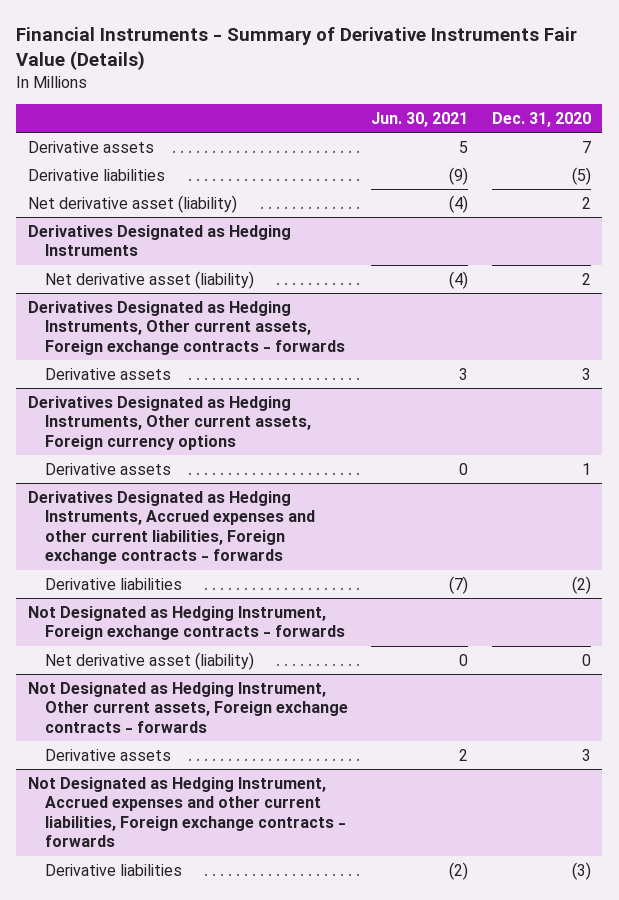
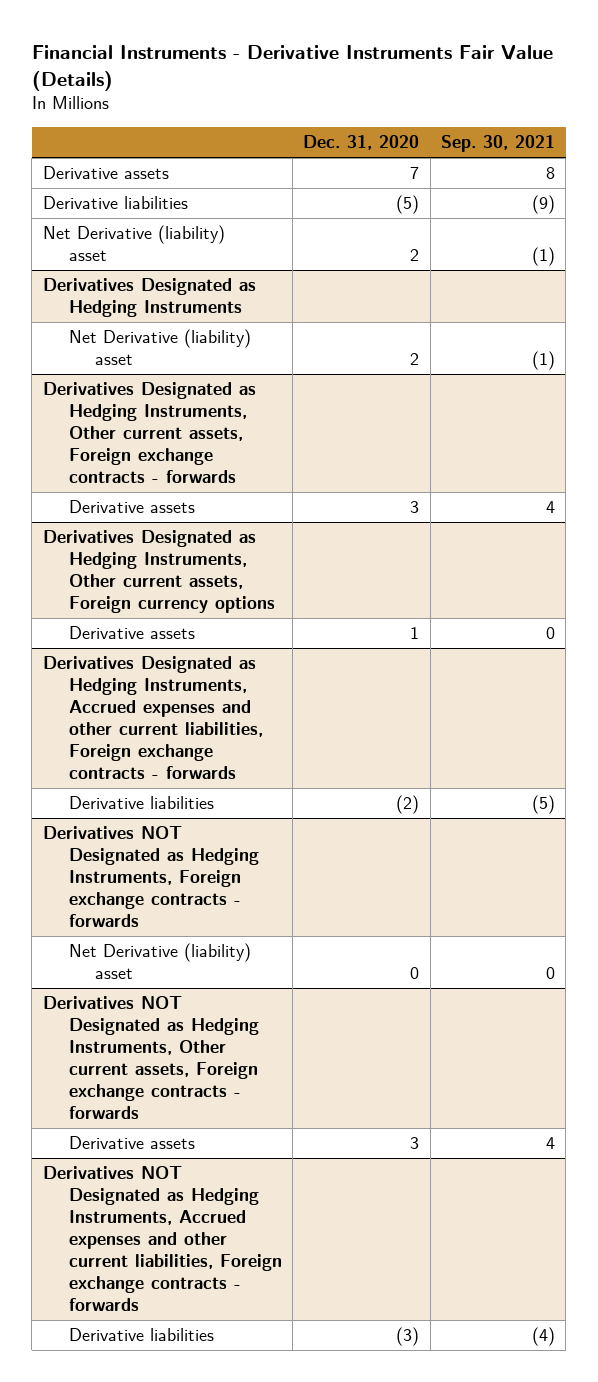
- Financial Instruments - Summary of Derivative Instruments Fair Value (Details)
+ Financial Instruments - Derivative Instruments Fair Value (Details)
- | Jun. 30, 2021 | Dec. 31, 2020
+ | Dec. 31, 2020 | Sep. 30, 2021
- Net derivative asset (liability) | (4) | 2
+ Net Derivative (liability) asset | 2 | (1)
@ Derivatives Designated as Hedging Instruments
- Net derivative asset (liability) | (4) | 2
+ Net Derivative (liability) asset | 2 | (1)
- Not Designated as Hedging Instrument, Foreign exchange contracts - forwards
- Net derivative asset (liability) | 0 | 0
- Not Designated as Hedging Instrument, Other current assets, Foreign exchange contracts - forwards
+ Derivatives NOT Designated as Hedging Instruments, Foreign exchange contracts - forwards
+ Net Derivative (liability) asset | 0 | 0
+ Derivatives NOT Designated as Hedging Instruments, Other current assets, Foreign exchange contracts - forwards
- Not Designated as Hedging Instrument, Accrued expenses and other current liabilities, Foreign exchange contracts - forwards
+ Derivatives NOT Designated as Hedging Instruments, Accrued expenses and other current liabilities, Foreign exchange contracts - forwards

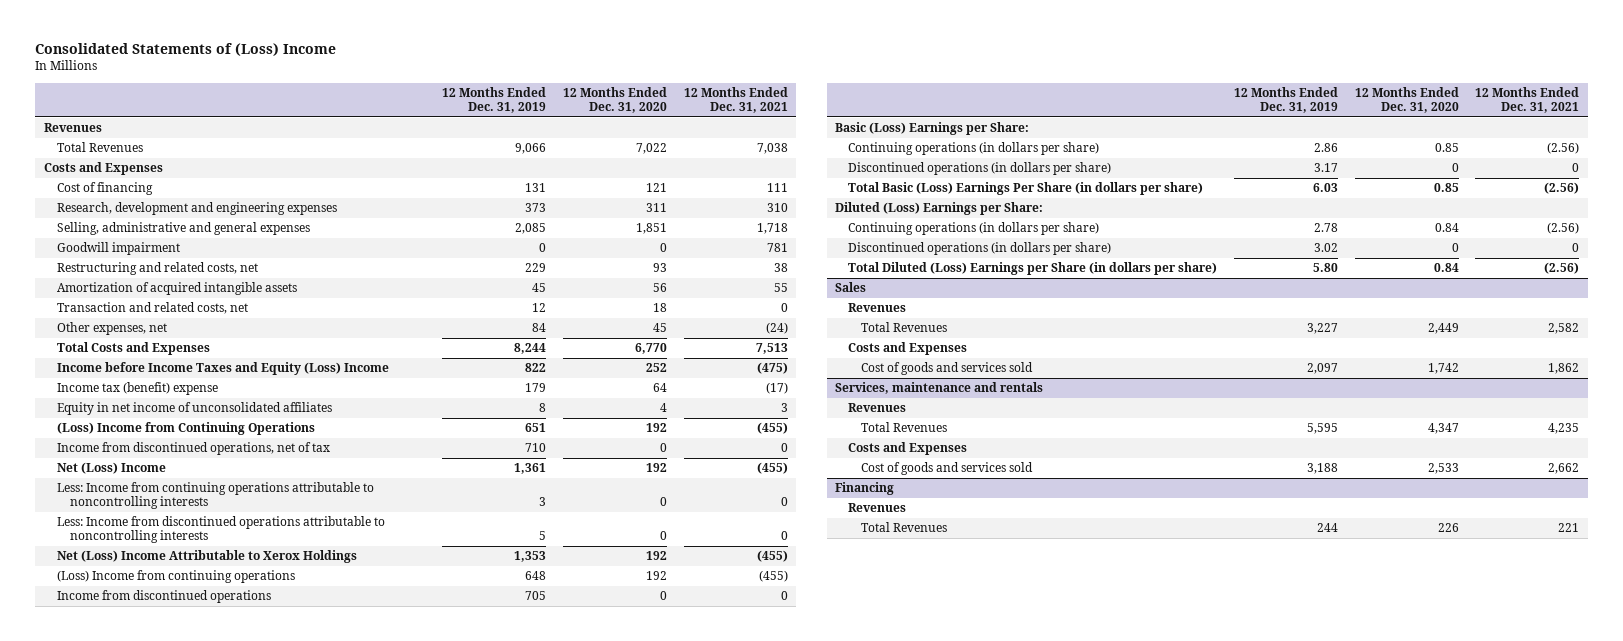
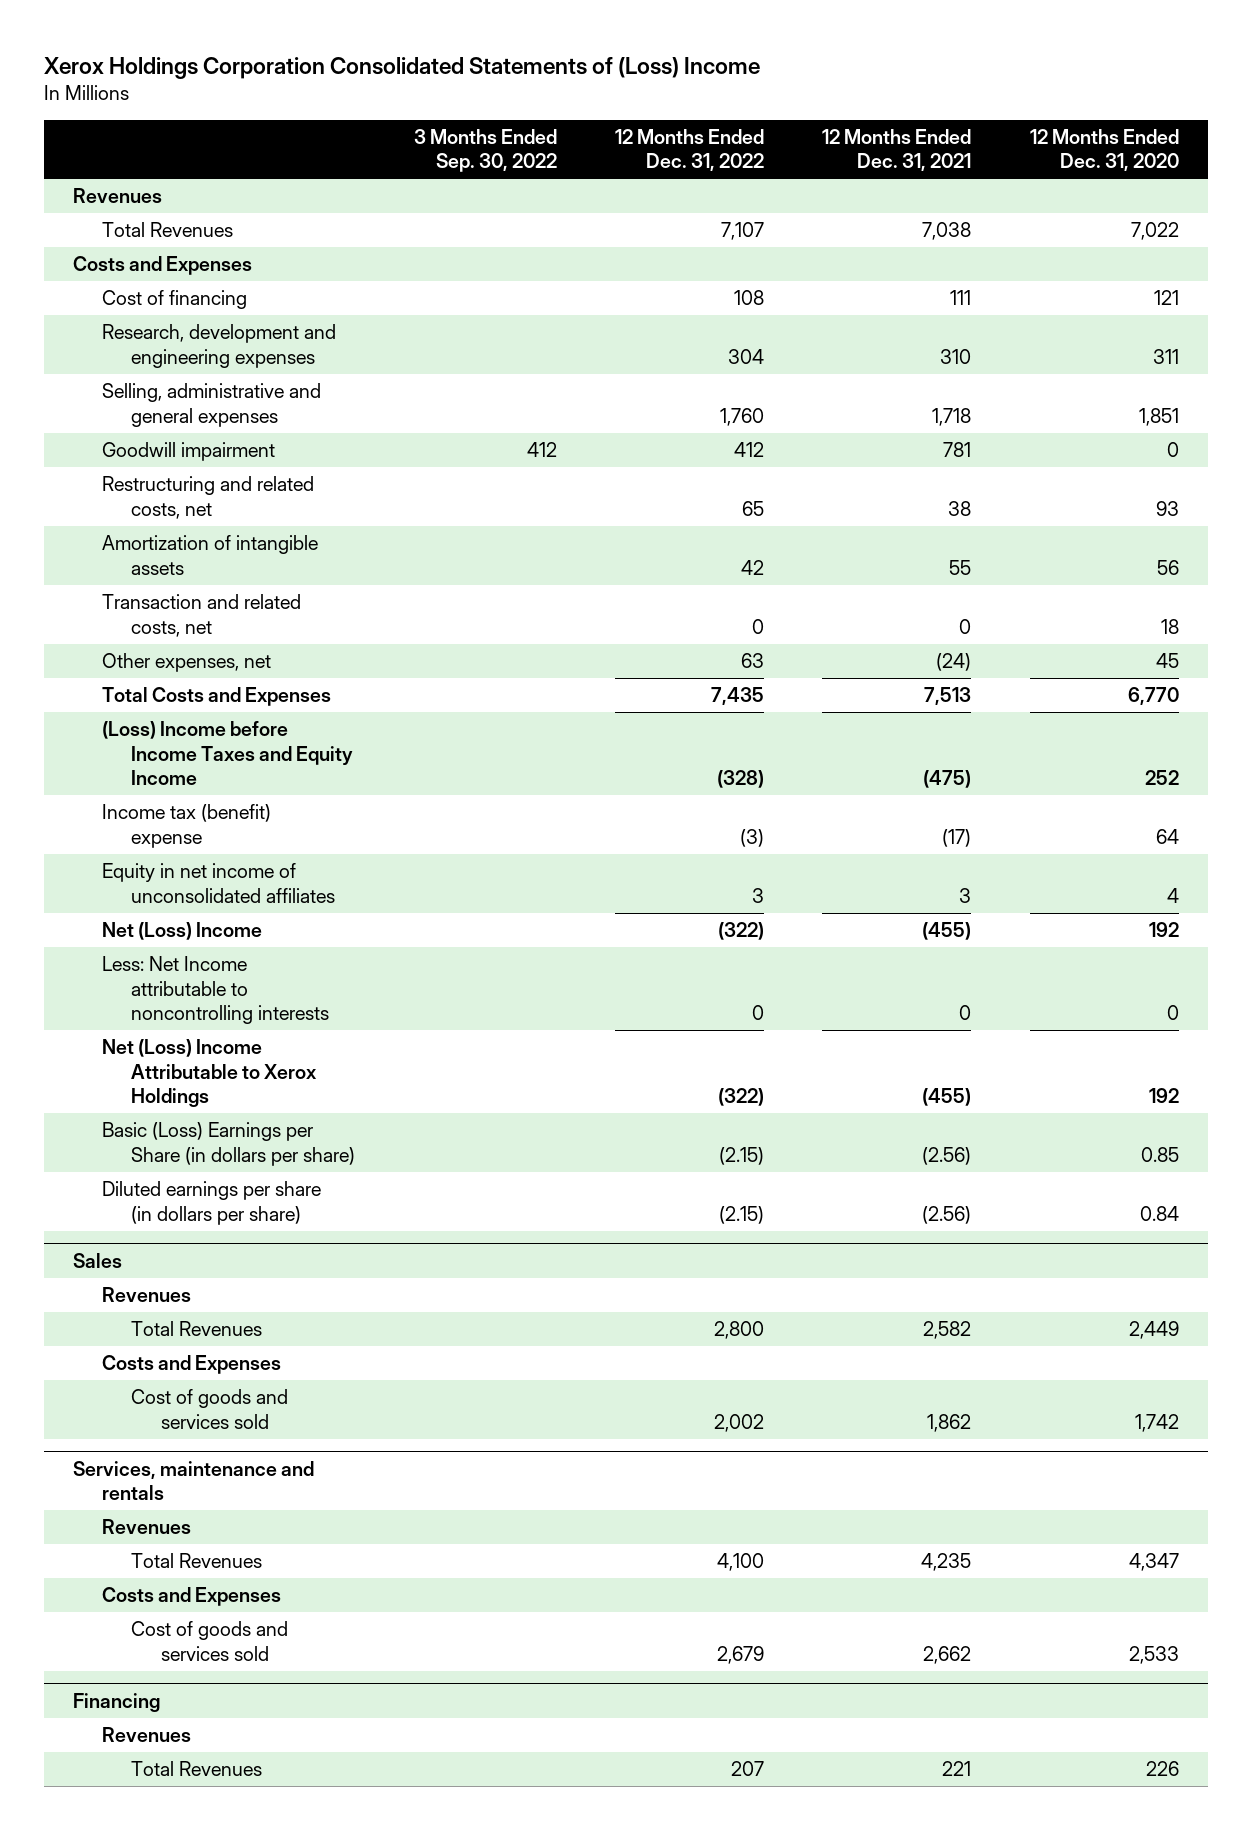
- Consolidated Statements of (Loss) Income
+ Xerox Holdings Corporation Consolidated Statements of (Loss) Income
- | 12 Months Ended Dec. 31, 2019 | 12 Months Ended Dec. 31, 2020 | 12 Months Ended Dec. 31, 2021
+ | 3 Months Ended Sep. 30, 2022 | 12 Months Ended Dec. 31, 2022 | 12 Months Ended Dec. 31, 2021 | 12 Months Ended Dec. 31, 2020
- Amortization of acquired intangible assets | 45 | 56 | 55
+ Amortization of intangible assets | | 42 | 55 | 56
- Income before Income Taxes and Equity (Loss) Income | 822 | 252 | (475)
+ (Loss) Income before Income Taxes and Equity Income | | (328) | (475) | 252
- (Loss) Income from Continuing Operations | 651 | 192 | (455)
- Income from discontinued operations, net of tax | 710 | 0 | 0
- Less: Income from continuing operations attributable to noncontrolling interests | 3 | 0 | 0
- Less: Income from discontinued operations attributable to noncontrolling interests | 5 | 0 | 0
+ Less: Net Income attributable to noncontrolling interests | | 0 | 0 | 0
- (Loss) Income from continuing operations | 648 | 192 | (455)
- Income from discontinued operations | 705 | 0 | 0
- Basic (Loss) Earnings per Share:
- Continuing operations (in dollars per share) | 2.86 | 0.85 | (2.56)
- Discontinued operations (in dollars per share) | 3.17 | 0 | 0
- Total Basic (Loss) Earnings Per Share (in dollars per share) | 6.03 | 0.85 | (2.56)
- Diluted (Loss) Earnings per Share:
- Continuing operations (in dollars per share) | 2.78 | 0.84 | (2.56)
- Discontinued operations (in dollars per share) | 3.02 | 0 | 0
- Total Diluted (Loss) Earnings per Share (in dollars per share) | 5.80 | 0.84 | (2.56)
+ Basic (Loss) Earnings per Share (in dollars per share) | | (2.15) | (2.56) | 0.85
+ Diluted earnings per share (in dollars per share) | | (2.15) | (2.56) | 0.84

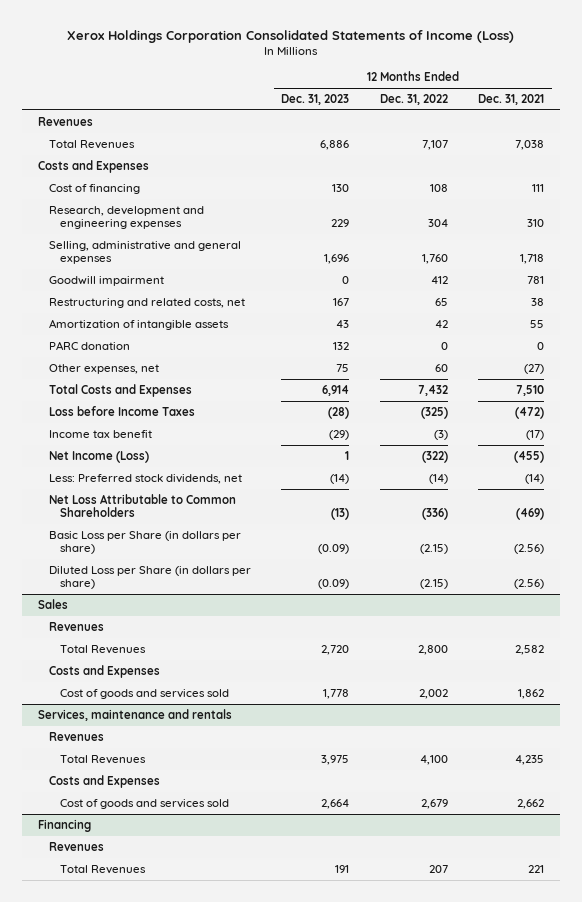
- Xerox Holdings Corporation Consolidated Statements of (Loss) Income
+ Xerox Holdings Corporation Consolidated Statements of Income (Loss)
- | 3 Months Ended Sep. 30, 2022 | 12 Months Ended Dec. 31, 2022 | 12 Months Ended Dec. 31, 2021 | 12 Months Ended Dec. 31, 2020
+ | 12 Months Ended Dec. 31, 2023 | 12 Months Ended Dec. 31, 2022 | 12 Months Ended Dec. 31, 2021
- Transaction and related costs, net | | 0 | 0 | 18
- Other expenses, net | | 63 | (24) | 45
- Total Costs and Expenses | | 7,435 | 7,513 | 6,770
- (Loss) Income before Income Taxes and Equity Income | | (328) | (475) | 252
- Income tax (benefit) expense | | (3) | (17) | 64
- Equity in net income of unconsolidated affiliates | | 3 | 3 | 4
- Net (Loss) Income | | (322) | (455) | 192
- Less: Net Income attributable to noncontrolling interests | | 0 | 0 | 0
- Net (Loss) Income Attributable to Xerox Holdings | | (322) | (455) | 192
- Basic (Loss) Earnings per Share (in dollars per share) | | (2.15) | (2.56) | 0.85
- Diluted earnings per share (in dollars per share) | | (2.15) | (2.56) | 0.84
+ PARC donation | 132 | 0 | 0
+ Other expenses, net | 75 | 60 | (27)
+ Total Costs and Expenses | 6,914 | 7,432 | 7,510
+ Loss before Income Taxes | (28) | (325) | (472)
+ Income tax benefit | (29) | (3) | (17)
+ Net Income (Loss) | 1 | (322) | (455)
+ Less: Preferred stock dividends, net | (14) | (14) | (14)
+ Net Loss Attributable to Common Shareholders | (13) | (336) | (469)
+ Basic Loss per Share (in dollars per share) | (0.09) | (2.15) | (2.56)
+ Diluted Loss per Share (in dollars per share) | (0.09) | (2.15) | (2.56)

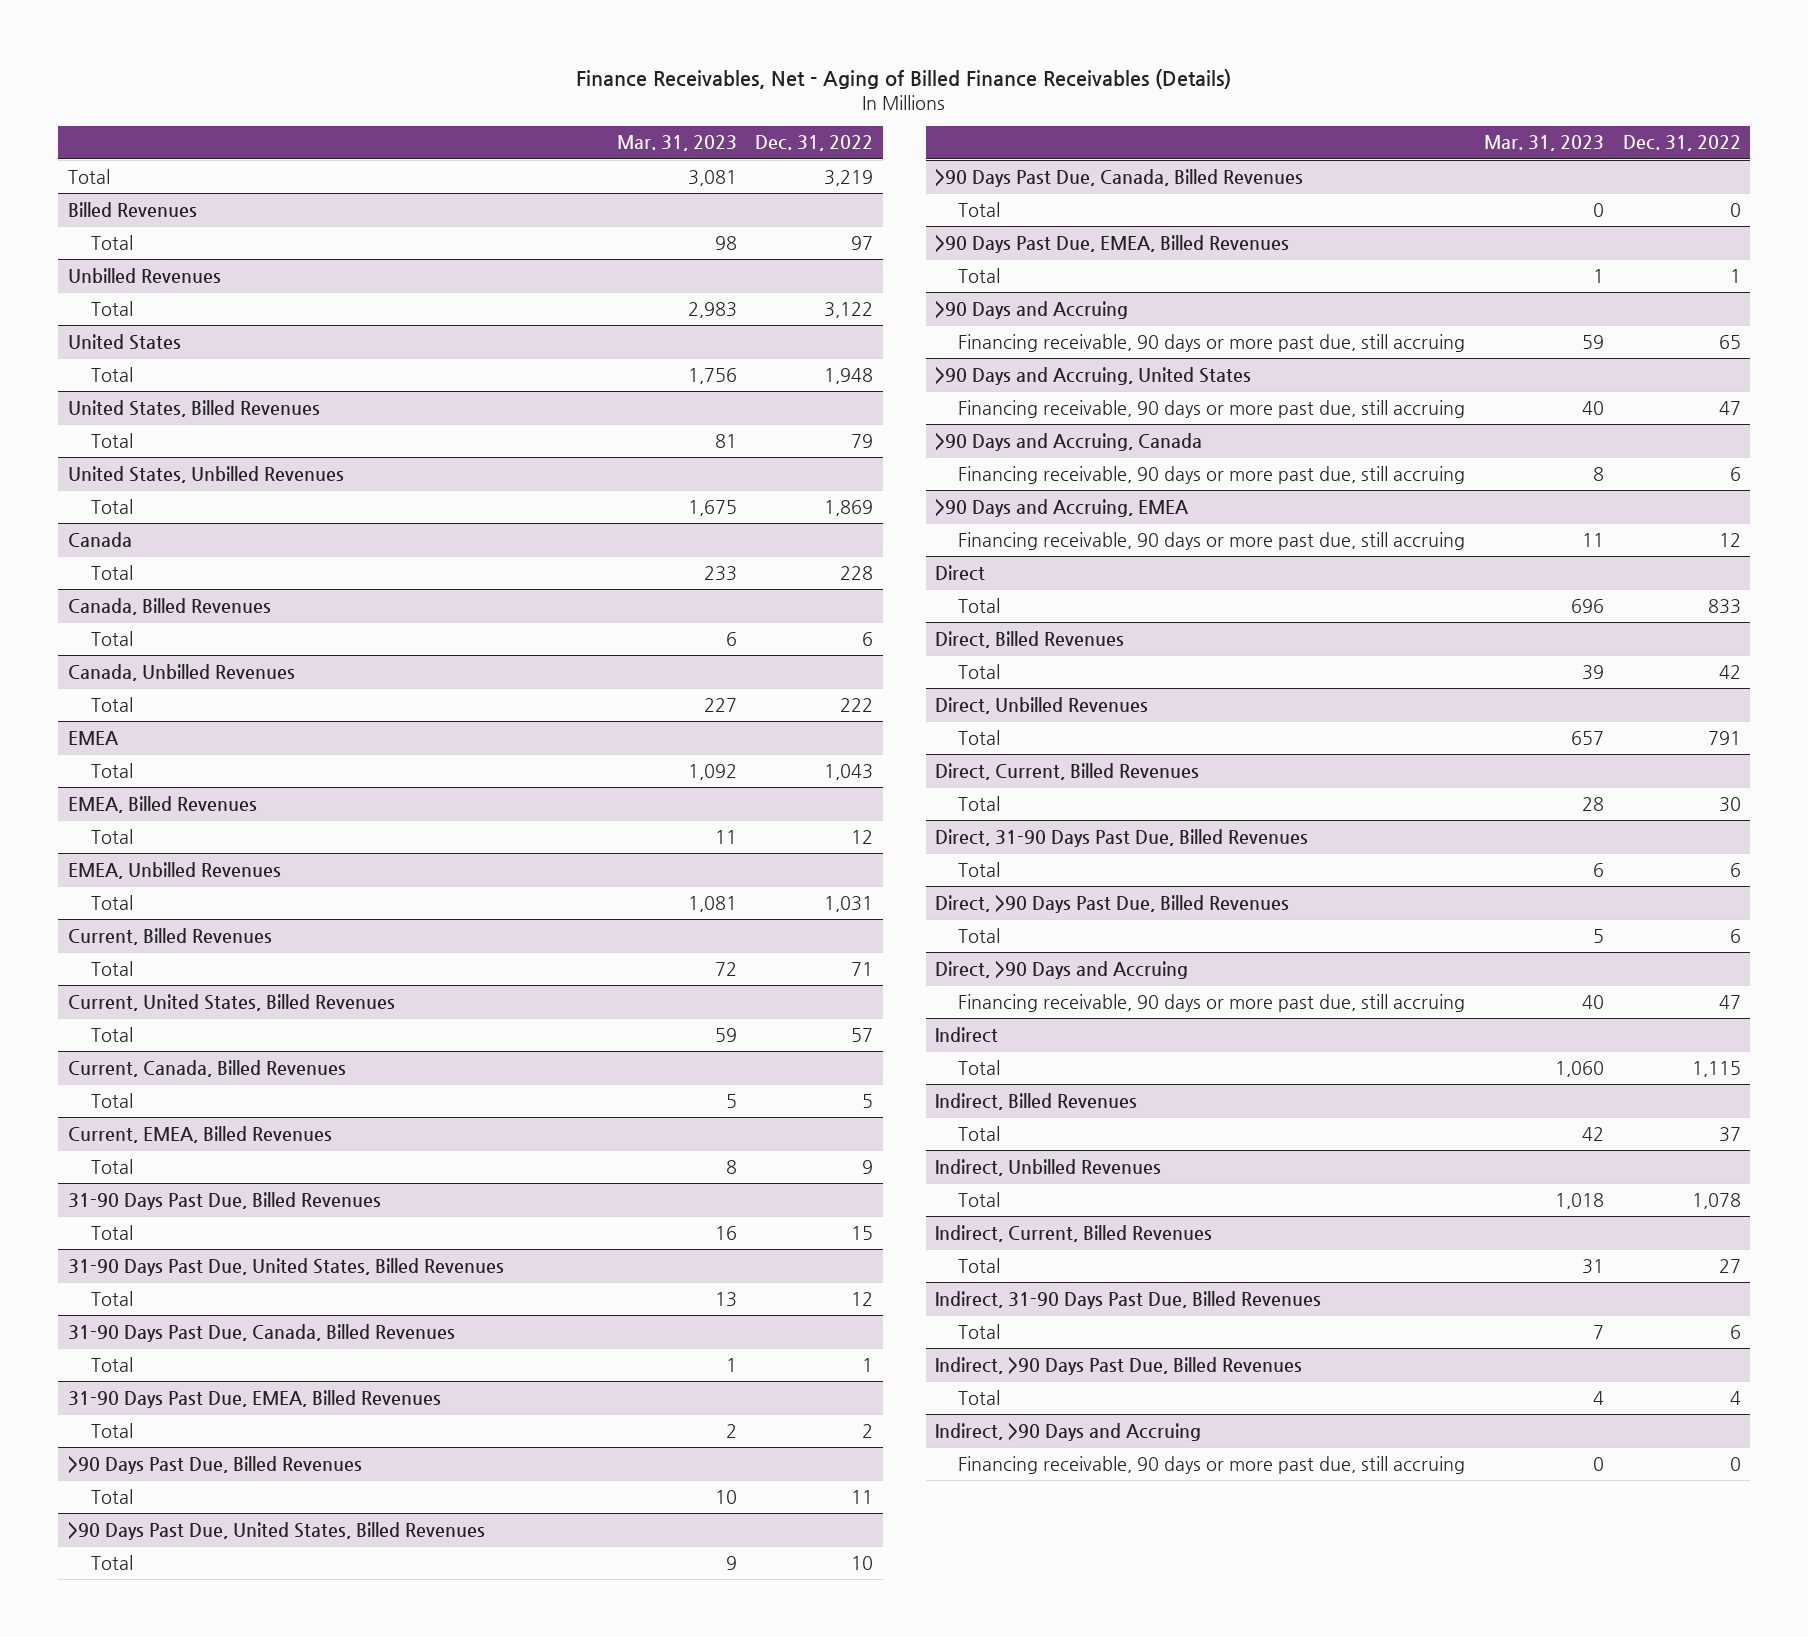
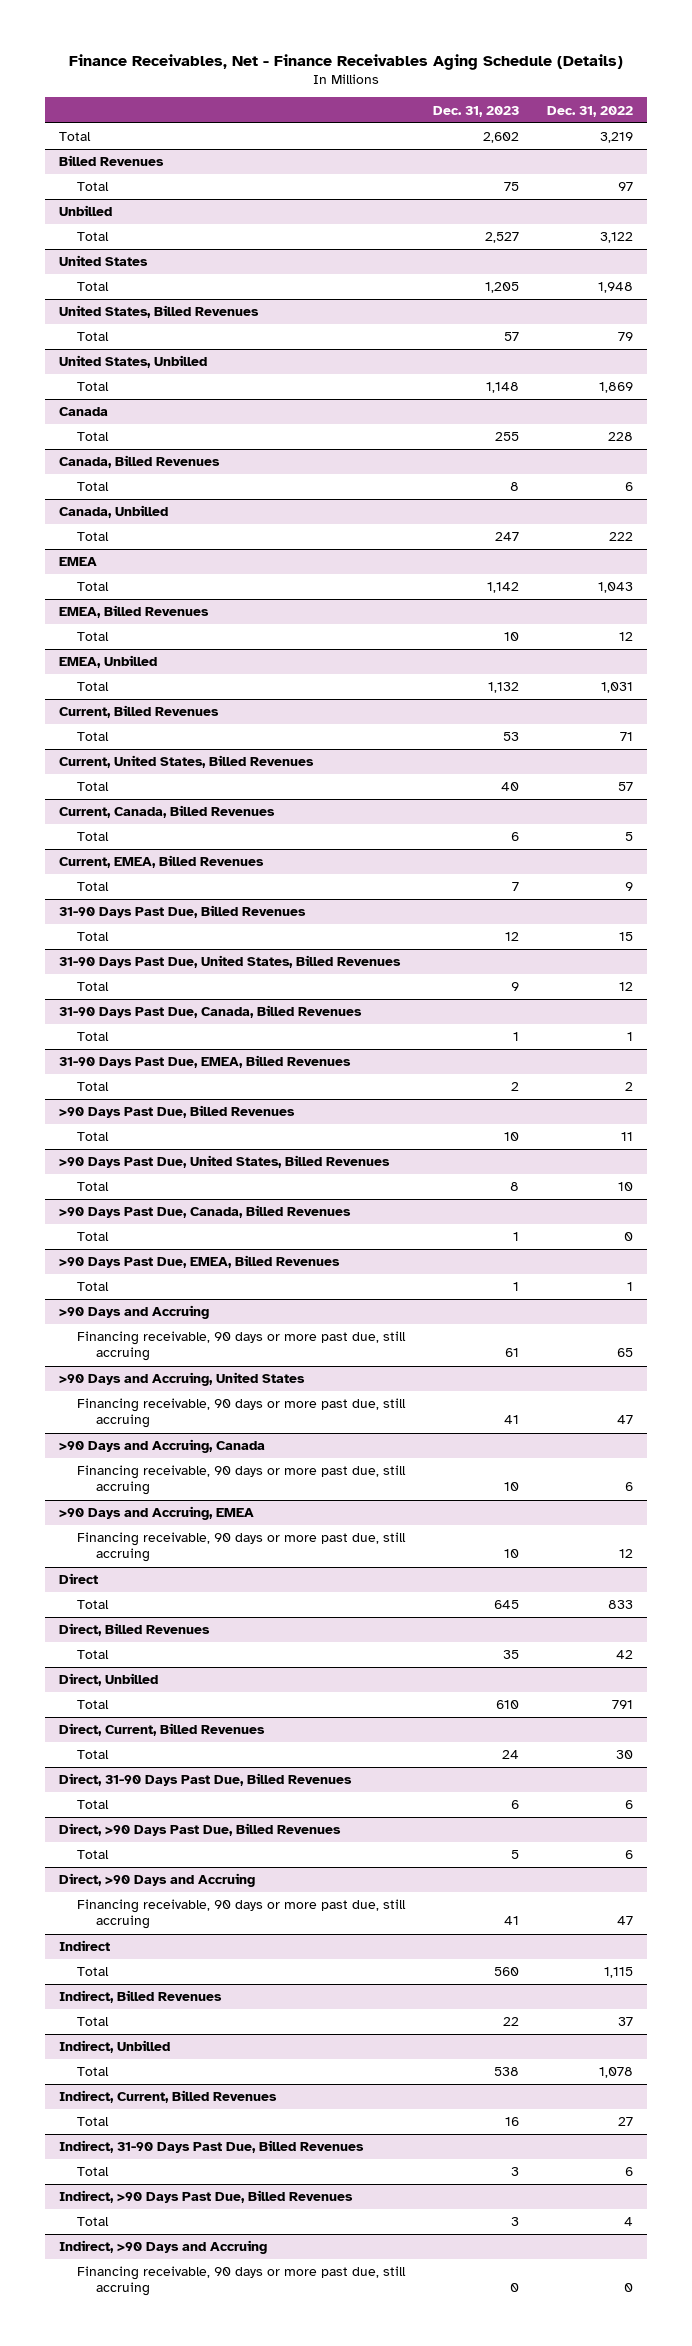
- Finance Receivables, Net - Aging of Billed Finance Receivables (Details)
+ Finance Receivables, Net - Finance Receivables Aging Schedule (Details)
- | Mar. 31, 2023 | Dec. 31, 2022
+ | Dec. 31, 2023 | Dec. 31, 2022
- Unbilled Revenues
+ Unbilled
- United States, Unbilled Revenues
+ United States, Unbilled
- Canada, Unbilled Revenues
+ Canada, Unbilled
- EMEA, Unbilled Revenues
+ EMEA, Unbilled
- Direct, Unbilled Revenues
+ Direct, Unbilled
- Indirect, Unbilled Revenues
+ Indirect, Unbilled

